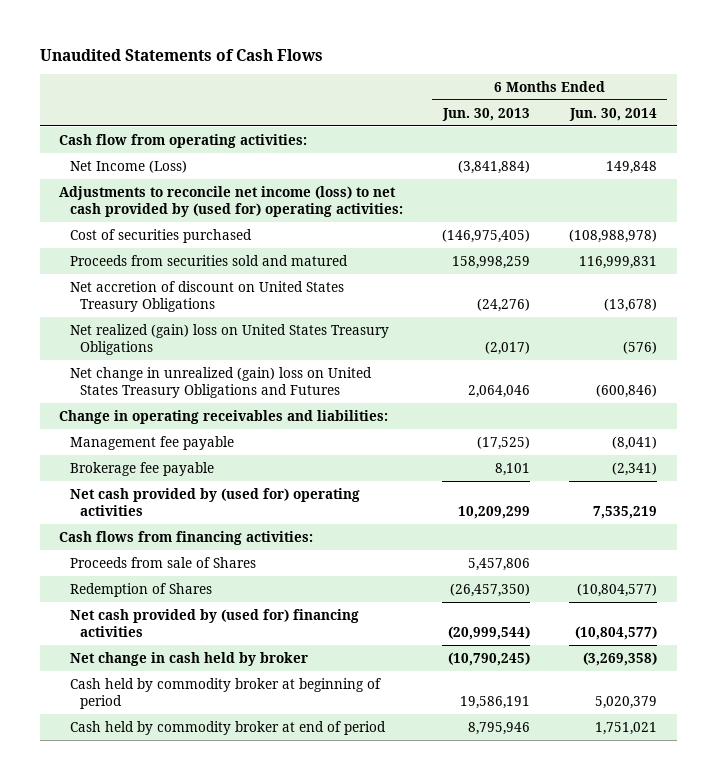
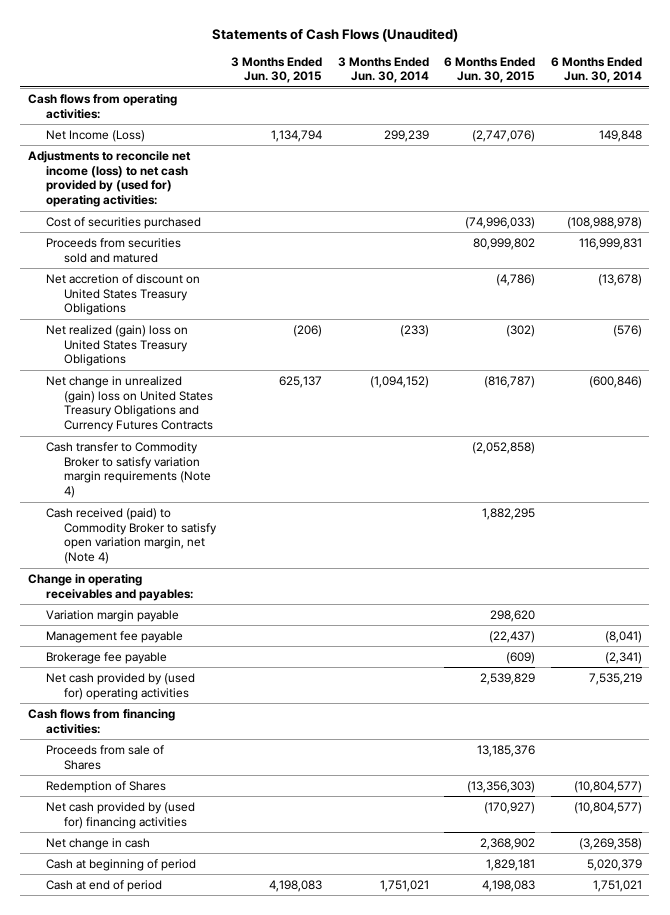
- Unaudited Statements of Cash Flows
+ Statements of Cash Flows (Unaudited)
- | 6 Months Ended Jun. 30, 2013 | 6 Months Ended Jun. 30, 2014
+ | 3 Months Ended Jun. 30, 2015 | 3 Months Ended Jun. 30, 2014 | 6 Months Ended Jun. 30, 2015 | 6 Months Ended Jun. 30, 2014
- Cash flow from operating activities:
+ Cash flows from operating activities:
- Net change in unrealized (gain) loss on United States Treasury Obligations and Futures | 2,064,046 | (600,846)
- Change in operating receivables and liabilities:
+ Net change in unrealized (gain) loss on United States Treasury Obligations and Currency Futures Contracts | 625,137 | (1,094,152) | (816,787) | (600,846)
+ Cash transfer to Commodity Broker to satisfy variation margin requirements (Note 4) | | | (2,052,858) |
+ Cash received (paid) to Commodity Broker to satisfy open variation margin, net (Note 4) | | | 1,882,295 |
+ Change in operating receivables and payables:
+ Variation margin payable | | | 298,620 |
- Net change in cash held by broker | (10,790,245) | (3,269,358)
- Cash held by commodity broker at beginning of period | 19,586,191 | 5,020,379
- Cash held by commodity broker at end of period | 8,795,946 | 1,751,021
+ Net change in cash | | | 2,368,902 | (3,269,358)
+ Cash at beginning of period | | | 1,829,181 | 5,020,379
+ Cash at end of period | 4,198,083 | 1,751,021 | 4,198,083 | 1,751,021

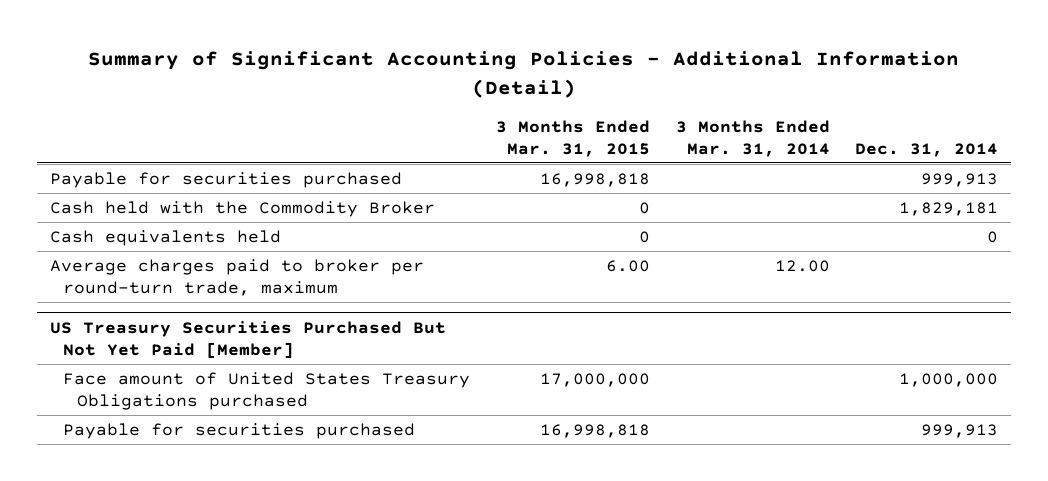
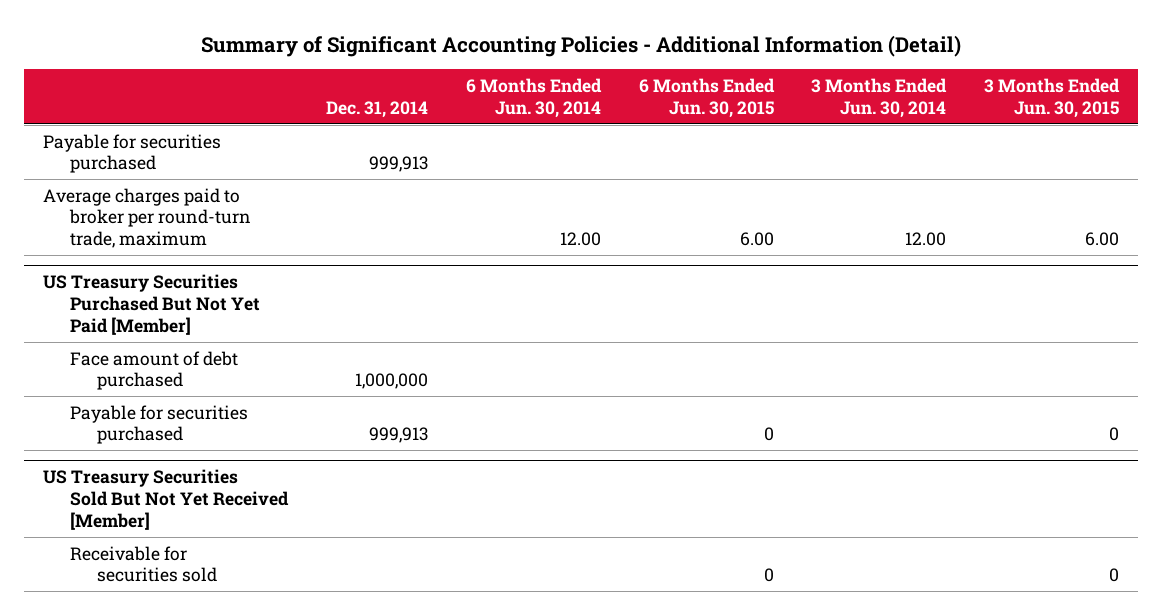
- | 3 Months Ended Mar. 31, 2015 | 3 Months Ended Mar. 31, 2014 | Dec. 31, 2014
+ | Dec. 31, 2014 | 6 Months Ended Jun. 30, 2014 | 6 Months Ended Jun. 30, 2015 | 3 Months Ended Jun. 30, 2014 | 3 Months Ended Jun. 30, 2015
- Cash held with the Commodity Broker | 0 | | 1,829,181
- Cash equivalents held | 0 | | 0
@ US Treasury Securities Purchased But Not Yet Paid [Member]
- Face amount of United States Treasury Obligations purchased | 17,000,000 | | 1,000,000
+ Face amount of debt purchased | 1,000,000 | | | |
+ US Treasury Securities Sold But Not Yet Received [Member]
+ Receivable for securities sold | | | 0 | | 0

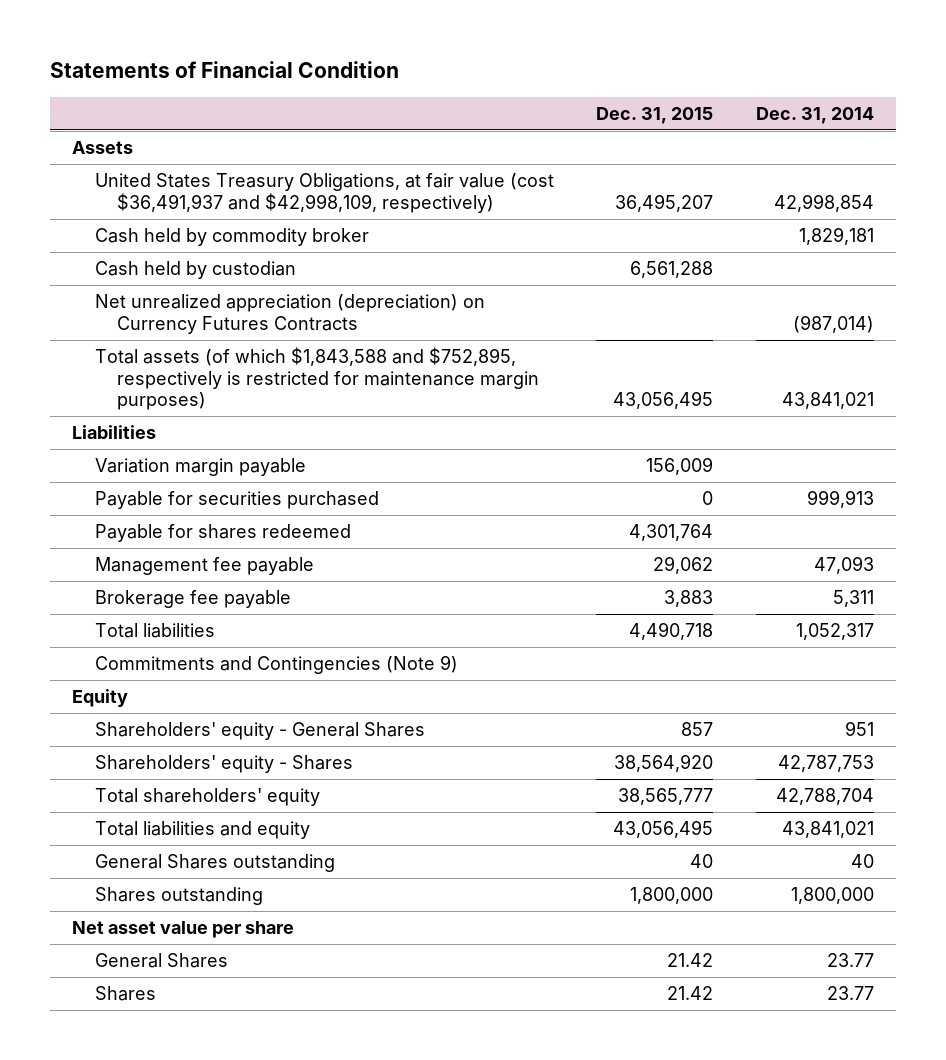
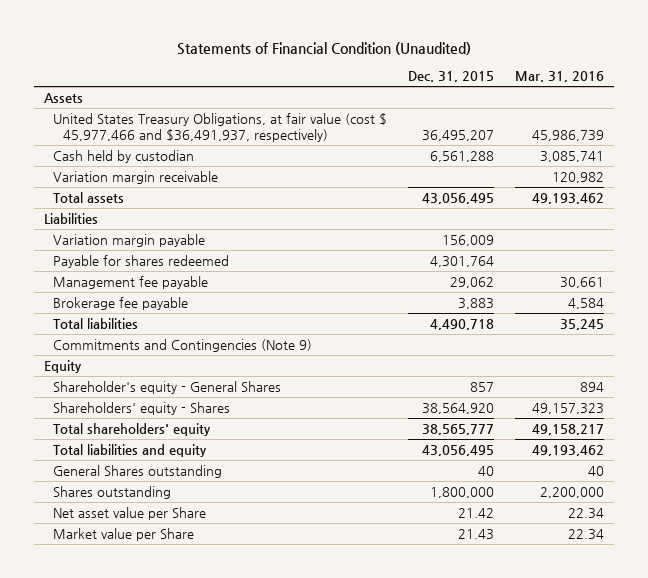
- Statements of Financial Condition
+ Statements of Financial Condition (Unaudited)
- | Dec. 31, 2015 | Dec. 31, 2014
+ | Dec. 31, 2015 | Mar. 31, 2016
- United States Treasury Obligations, at fair value (cost $36,491,937 and $42,998,109, respectively) | 36,495,207 | 42,998,854
- Cash held by commodity broker | | 1,829,181
+ United States Treasury Obligations, at fair value (cost $ 45,977,466 and $36,491,937, respectively) | 36,495,207 | 45,986,739
- Net unrealized appreciation (depreciation) on Currency Futures Contracts | | (987,014)
- Total assets (of which $1,843,588 and $752,895, respectively is restricted for maintenance margin purposes) | 43,056,495 | 43,841,021
+ Variation margin receivable | | 120,982
+ Total assets | 43,056,495 | 49,193,462
- Payable for securities purchased | 0 | 999,913
- Shareholders' equity - General Shares | 857 | 951
+ Shareholder's equity - General Shares | 857 | 894
- Net asset value per share
- General Shares | 21.42 | 23.77
- Shares | 21.42 | 23.77
+ Net asset value per Share | 21.42 | 22.34
+ Market value per Share | 21.43 | 22.34

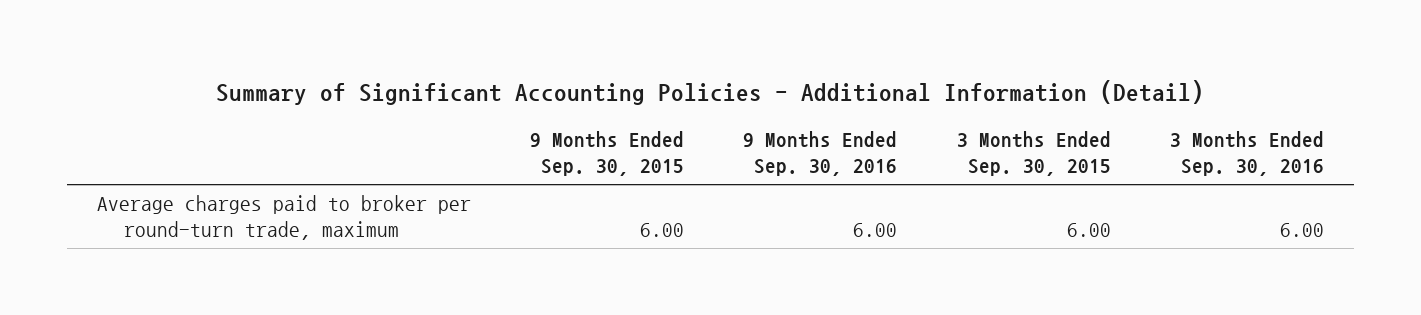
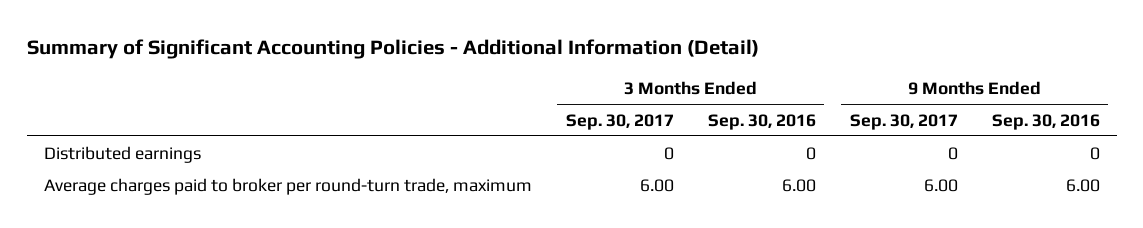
- | 9 Months Ended Sep. 30, 2015 | 9 Months Ended Sep. 30, 2016 | 3 Months Ended Sep. 30, 2015 | 3 Months Ended Sep. 30, 2016
+ | 3 Months Ended Sep. 30, 2017 | 3 Months Ended Sep. 30, 2016 | 9 Months Ended Sep. 30, 2017 | 9 Months Ended Sep. 30, 2016
+ Distributed earnings | 0 | 0 | 0 | 0

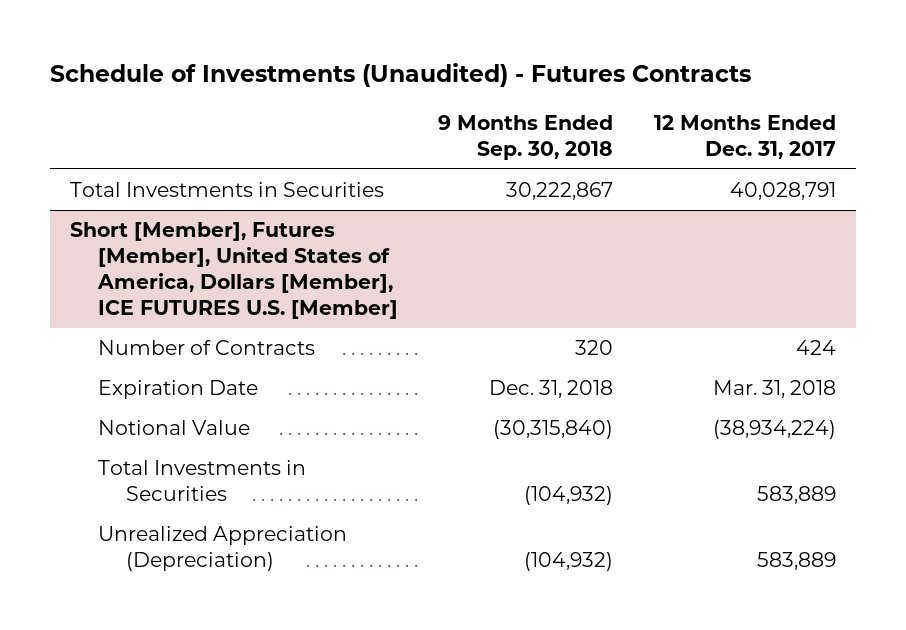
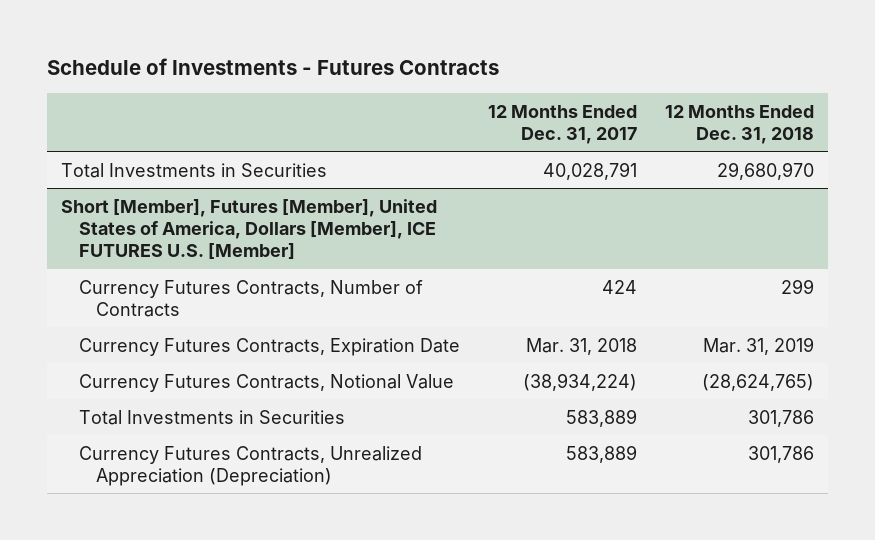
- Schedule of Investments (Unaudited) - Futures Contracts
+ Schedule of Investments - Futures Contracts
- | 9 Months Ended Sep. 30, 2018 | 12 Months Ended Dec. 31, 2017
+ | 12 Months Ended Dec. 31, 2017 | 12 Months Ended Dec. 31, 2018
@ Short [Member], Futures [Member], United States of America, Dollars [Member], ICE FUTURES U.S. [Member]
- Number of Contracts | 320 | 424
- Expiration Date | Dec. 31, 2018 | Mar. 31, 2018
- Notional Value | (30,315,840) | (38,934,224)
+ Currency Futures Contracts, Number of Contracts | 424 | 299
+ Currency Futures Contracts, Expiration Date | Mar. 31, 2018 | Mar. 31, 2019
+ Currency Futures Contracts, Notional Value | (38,934,224) | (28,624,765)
- Unrealized Appreciation (Depreciation) | (104,932) | 583,889
+ Currency Futures Contracts, Unrealized Appreciation (Depreciation) | 583,889 | 301,786

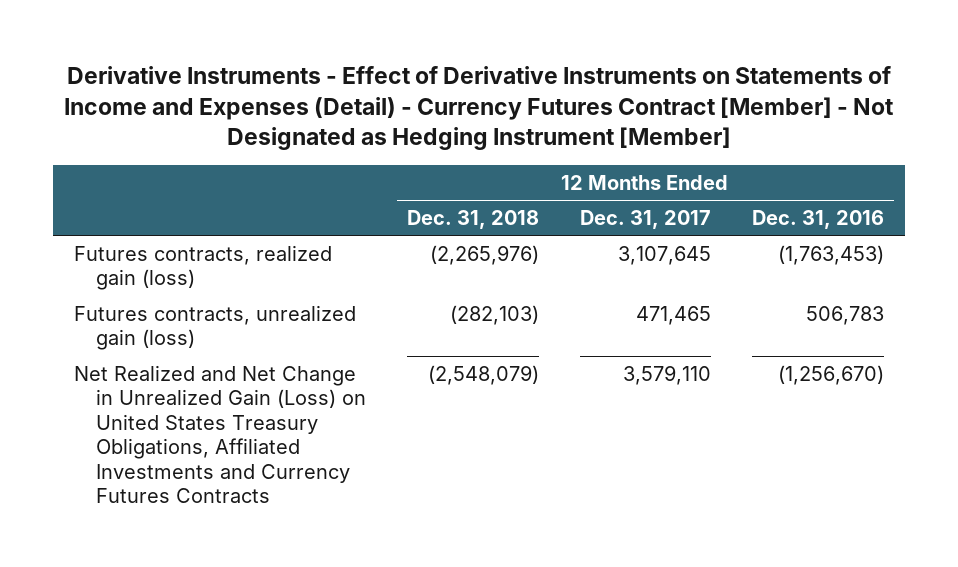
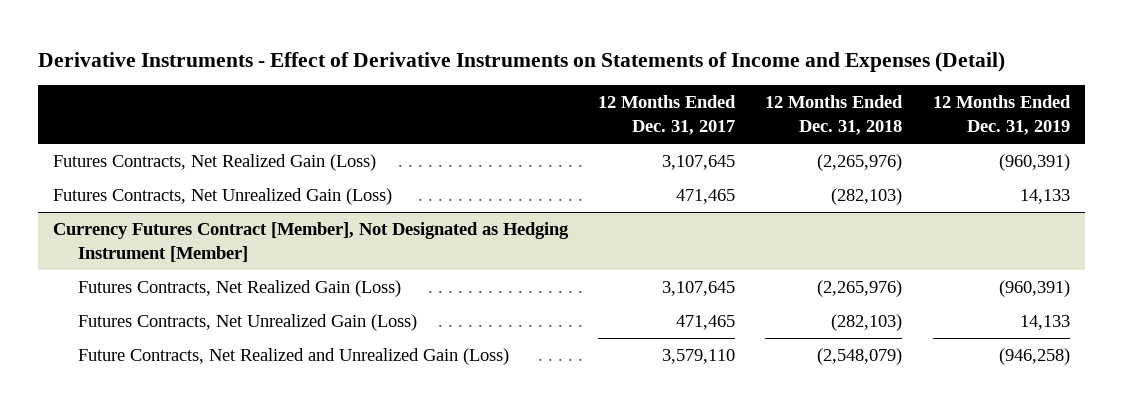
- Derivative Instruments - Effect of Derivative Instruments on Statements of Income and Expenses (Detail) - Currency Futures Contract [Member] - Not Designated as Hedging Instrument [Member]
+ Derivative Instruments - Effect of Derivative Instruments on Statements of Income and Expenses (Detail)
- | 12 Months Ended Dec. 31, 2018 | 12 Months Ended Dec. 31, 2017 | 12 Months Ended Dec. 31, 2016
+ | 12 Months Ended Dec. 31, 2017 | 12 Months Ended Dec. 31, 2018 | 12 Months Ended Dec. 31, 2019
- Futures contracts, realized gain (loss) | (2,265,976) | 3,107,645 | (1,763,453)
- Futures contracts, unrealized gain (loss) | (282,103) | 471,465 | 506,783
- Net Realized and Net Change in Unrealized Gain (Loss) on United States Treasury Obligations, Affiliated Investments and Currency Futures Contracts | (2,548,079) | 3,579,110 | (1,256,670)
+ Futures Contracts, Net Realized Gain (Loss) | 3,107,645 | (2,265,976) | (960,391)
+ Futures Contracts, Net Unrealized Gain (Loss) | 471,465 | (282,103) | 14,133
+ Currency Futures Contract [Member], Not Designated as Hedging Instrument [Member]
+ Futures Contracts, Net Realized Gain (Loss) | 3,107,645 | (2,265,976) | (960,391)
+ Futures Contracts, Net Unrealized Gain (Loss) | 471,465 | (282,103) | 14,133
+ Future Contracts, Net Realized and Unrealized Gain (Loss) | 3,579,110 | (2,548,079) | (946,258)

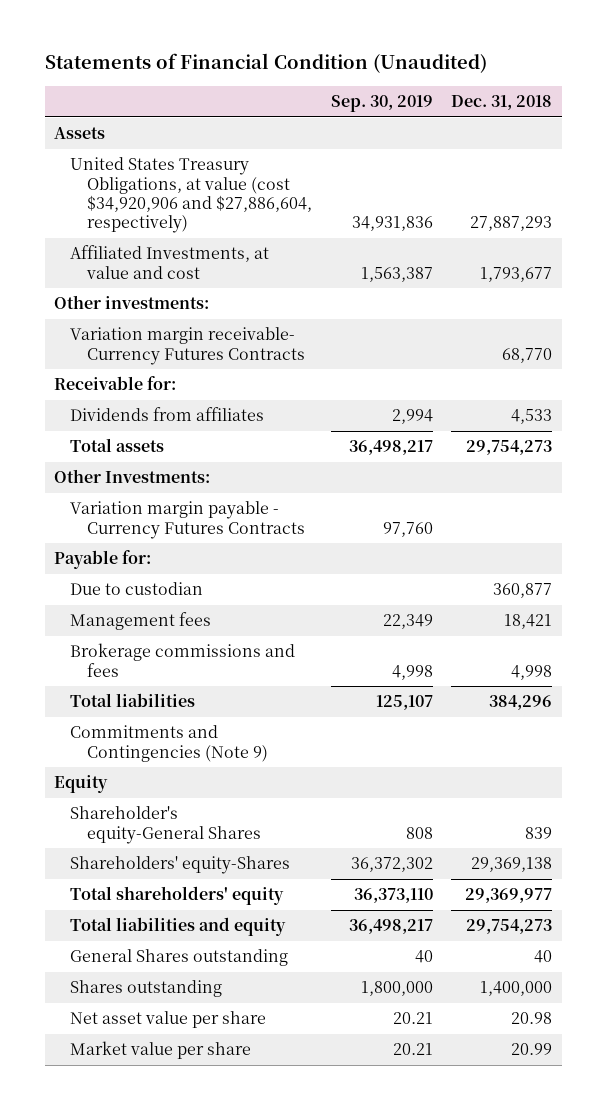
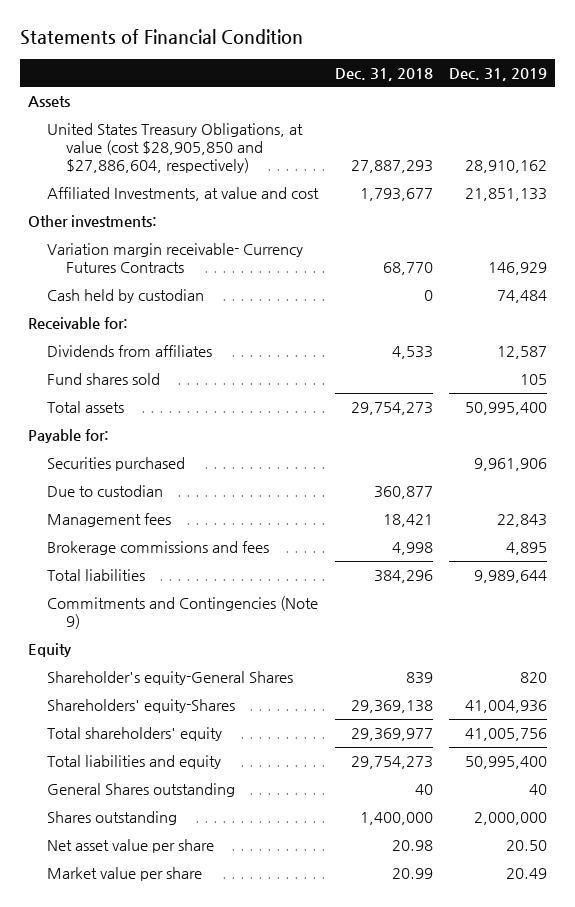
- Statements of Financial Condition (Unaudited)
+ Statements of Financial Condition
- | Sep. 30, 2019 | Dec. 31, 2018
+ | Dec. 31, 2018 | Dec. 31, 2019
- United States Treasury Obligations, at value (cost $34,920,906 and $27,886,604, respectively) | 34,931,836 | 27,887,293
+ United States Treasury Obligations, at value (cost $28,905,850 and $27,886,604, respectively) | 27,887,293 | 28,910,162
+ Cash held by custodian | 0 | 74,484
+ Fund shares sold | | 105
- Other Investments:
- Variation margin payable - Currency Futures Contracts | 97,760 |
+ Securities purchased | | 9,961,906

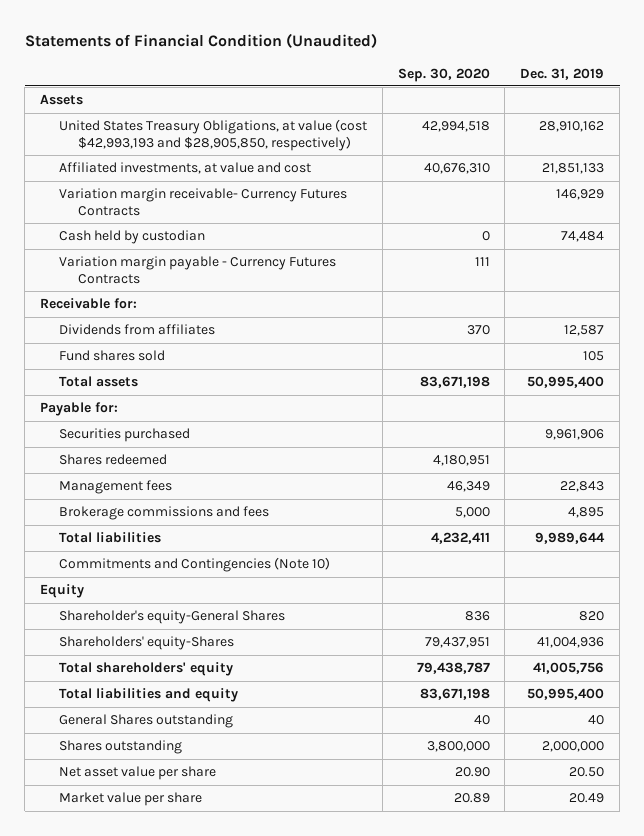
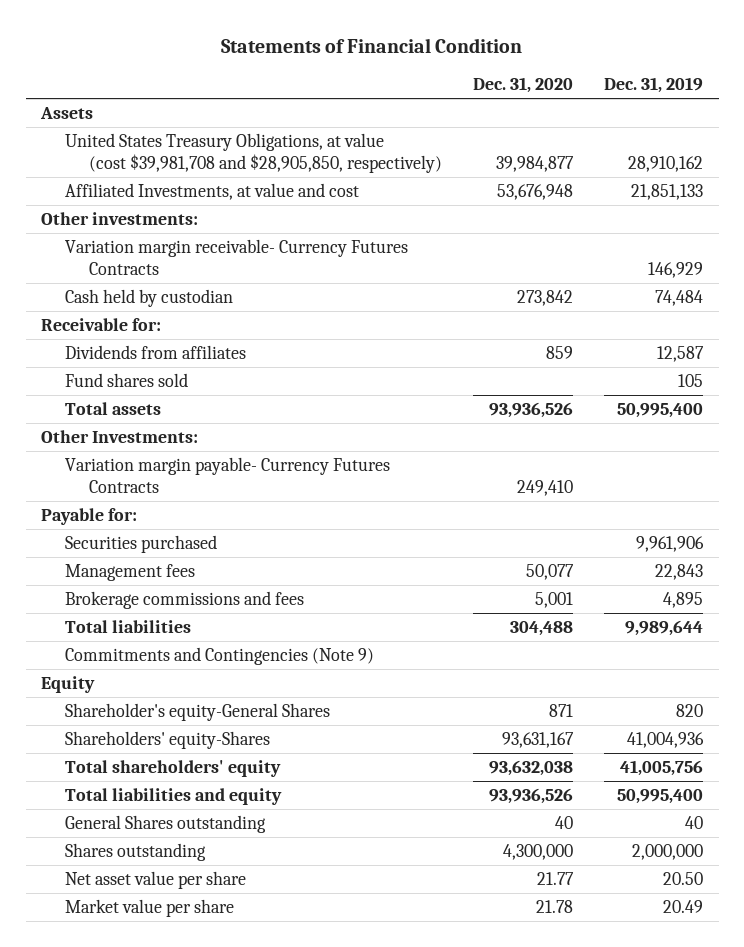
- Statements of Financial Condition (Unaudited)
+ Statements of Financial Condition
- | Sep. 30, 2020 | Dec. 31, 2019
+ | Dec. 31, 2020 | Dec. 31, 2019
- United States Treasury Obligations, at value (cost $42,993,193 and $28,905,850, respectively) | 42,994,518 | 28,910,162
- Affiliated investments, at value and cost | 40,676,310 | 21,851,133
+ United States Treasury Obligations, at value (cost $39,981,708 and $28,905,850, respectively) | 39,984,877 | 28,910,162
+ Affiliated Investments, at value and cost | 53,676,948 | 21,851,133
+ Other investments:
- Variation margin payable - Currency Futures Contracts | 111 |
+ Other Investments:
+ Variation margin payable- Currency Futures Contracts | 249,410 |
- Shares redeemed | 4,180,951 |
- Commitments and Contingencies (Note 10)
+ Commitments and Contingencies (Note 9)

